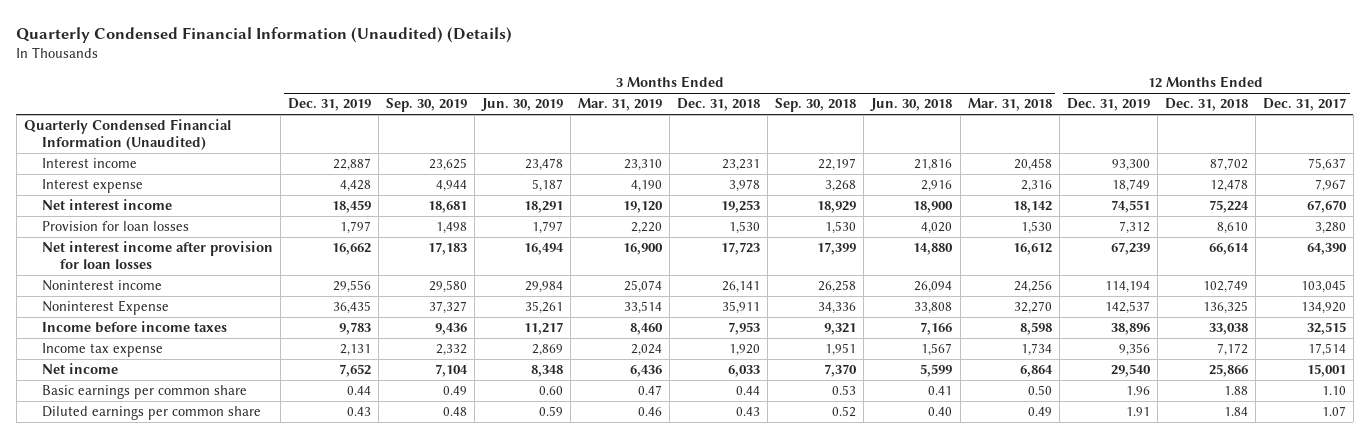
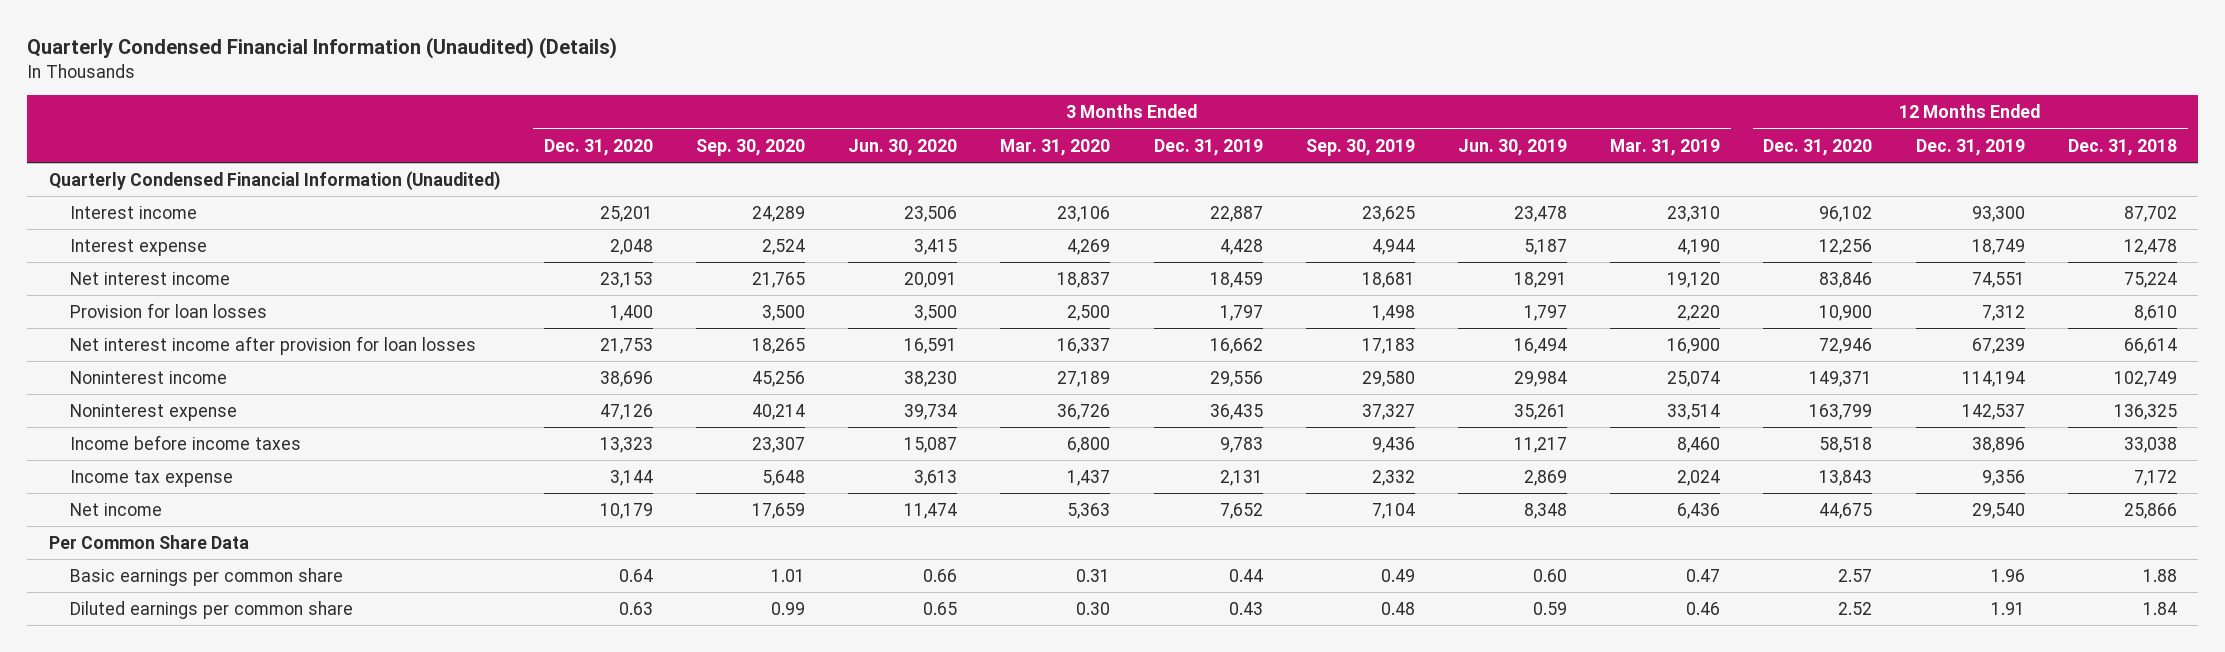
- | 3 Months Ended Dec. 31, 2019 | 3 Months Ended Sep. 30, 2019 | 3 Months Ended Jun. 30, 2019 | 3 Months Ended Mar. 31, 2019 | 3 Months Ended Dec. 31, 2018 | 3 Months Ended Sep. 30, 2018 | 3 Months Ended Jun. 30, 2018 | 3 Months Ended Mar. 31, 2018 | 12 Months Ended Dec. 31, 2019 | 12 Months Ended Dec. 31, 2018 | 12 Months Ended Dec. 31, 2017
+ | 3 Months Ended Dec. 31, 2020 | 3 Months Ended Sep. 30, 2020 | 3 Months Ended Jun. 30, 2020 | 3 Months Ended Mar. 31, 2020 | 3 Months Ended Dec. 31, 2019 | 3 Months Ended Sep. 30, 2019 | 3 Months Ended Jun. 30, 2019 | 3 Months Ended Mar. 31, 2019 | 12 Months Ended Dec. 31, 2020 | 12 Months Ended Dec. 31, 2019 | 12 Months Ended Dec. 31, 2018
- Noninterest Expense | 36,435 | 37,327 | 35,261 | 33,514 | 35,911 | 34,336 | 33,808 | 32,270 | 142,537 | 136,325 | 134,920
+ Noninterest expense | 47,126 | 40,214 | 39,734 | 36,726 | 36,435 | 37,327 | 35,261 | 33,514 | 163,799 | 142,537 | 136,325
+ Per Common Share Data

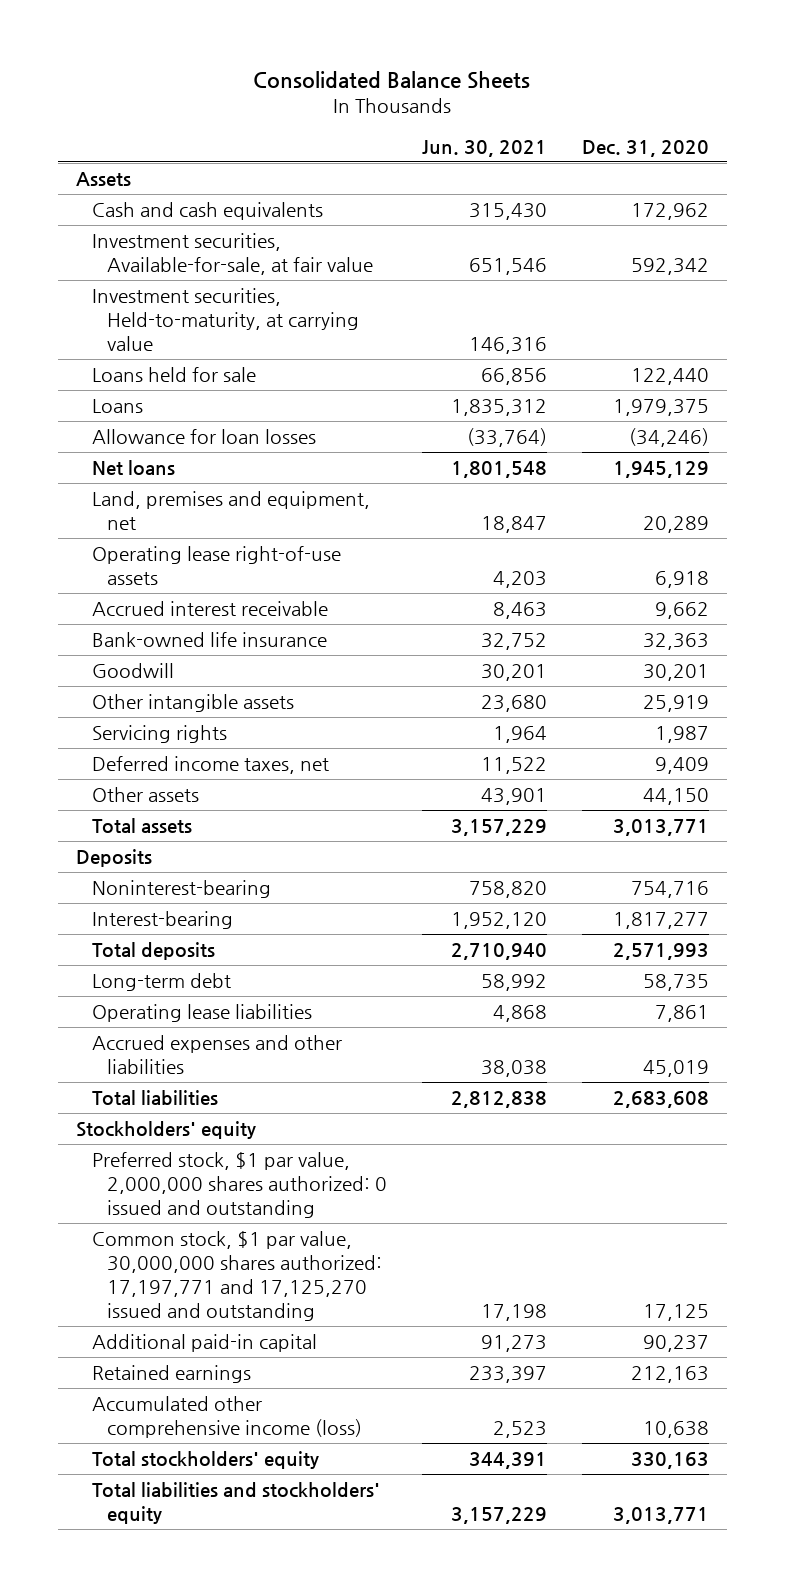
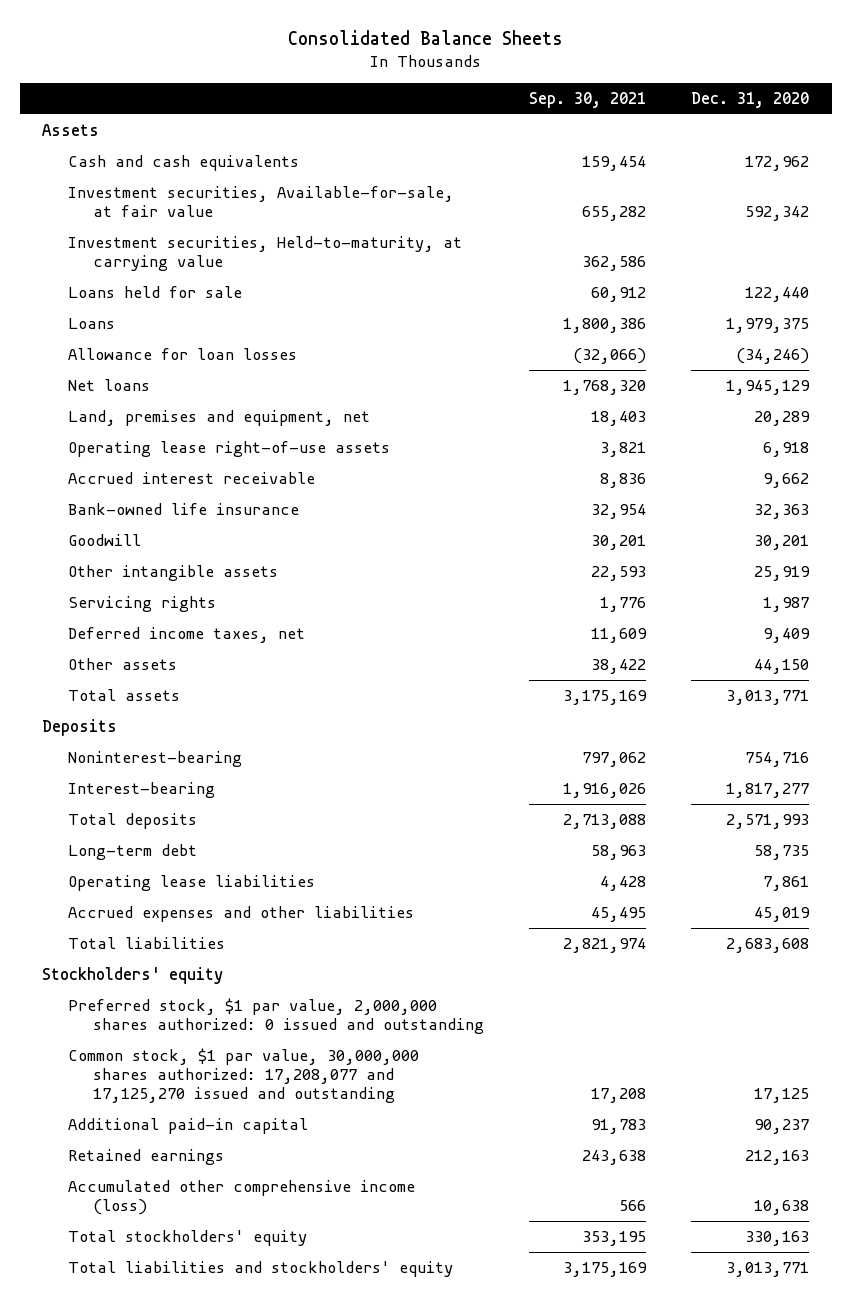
- | Jun. 30, 2021 | Dec. 31, 2020
+ | Sep. 30, 2021 | Dec. 31, 2020
- Common stock, $1 par value, 30,000,000 shares authorized: 17,197,771 and 17,125,270 issued and outstanding | 17,198 | 17,125
+ Common stock, $1 par value, 30,000,000 shares authorized: 17,208,077 and 17,125,270 issued and outstanding | 17,208 | 17,125

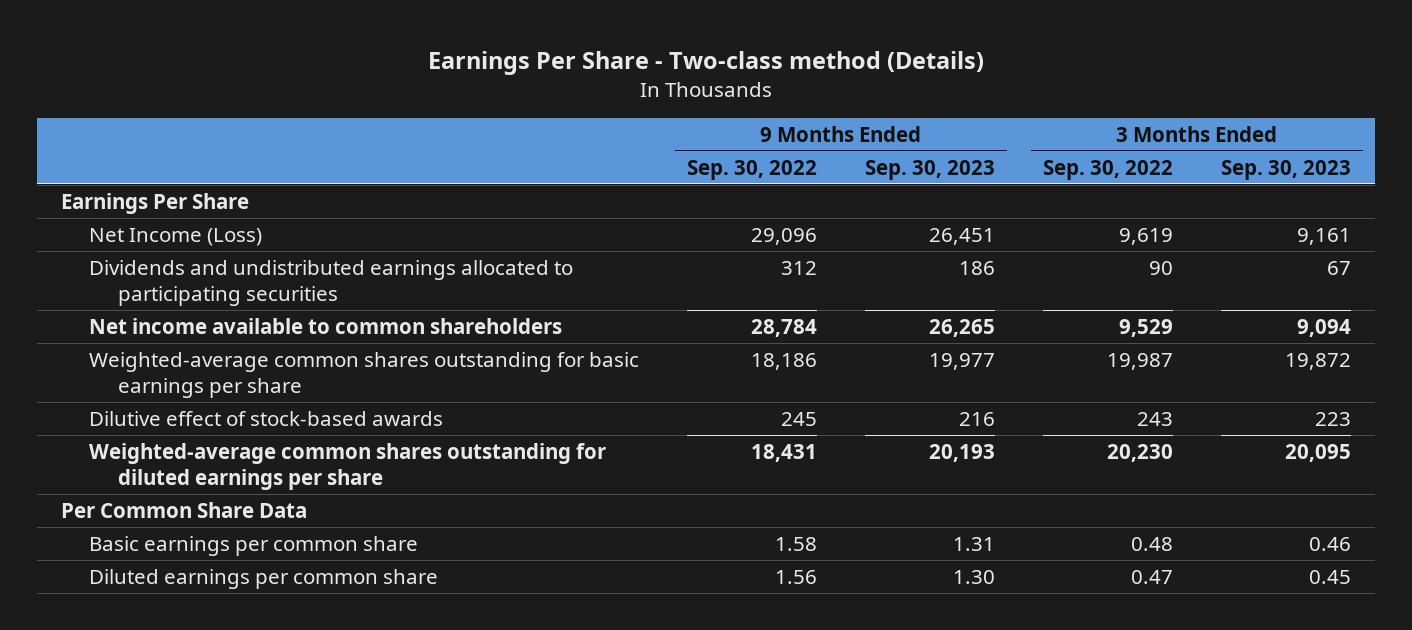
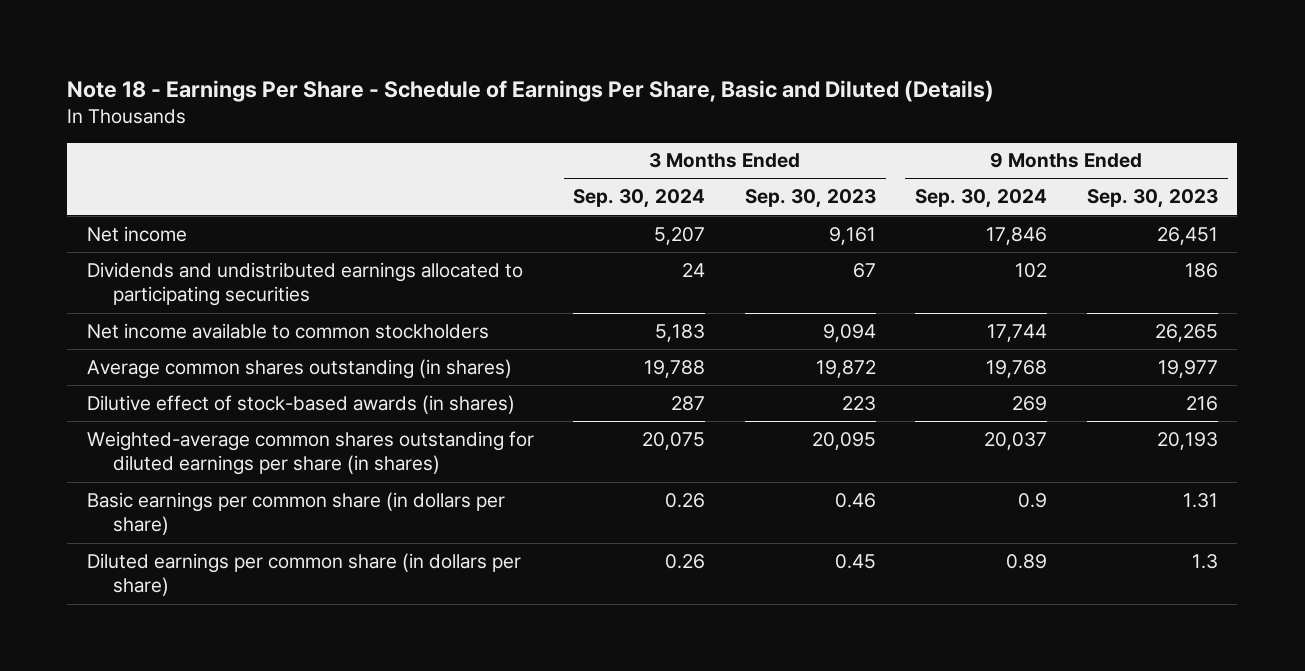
- Earnings Per Share - Two-class method (Details)
+ Note 18 - Earnings Per Share - Schedule of Earnings Per Share, Basic and Diluted (Details)
- | 9 Months Ended Sep. 30, 2022 | 9 Months Ended Sep. 30, 2023 | 3 Months Ended Sep. 30, 2022 | 3 Months Ended Sep. 30, 2023
+ | 3 Months Ended Sep. 30, 2024 | 3 Months Ended Sep. 30, 2023 | 9 Months Ended Sep. 30, 2024 | 9 Months Ended Sep. 30, 2023
- Earnings Per Share
- Net Income (Loss) | 29,096 | 26,451 | 9,619 | 9,161
+ Net income | 5,207 | 9,161 | 17,846 | 26,451
- Net income available to common shareholders | 28,784 | 26,265 | 9,529 | 9,094
- Weighted-average common shares outstanding for basic earnings per share | 18,186 | 19,977 | 19,987 | 19,872
- Dilutive effect of stock-based awards | 245 | 216 | 243 | 223
- Weighted-average common shares outstanding for diluted earnings per share | 18,431 | 20,193 | 20,230 | 20,095
- Per Common Share Data
- Basic earnings per common share | 1.58 | 1.31 | 0.48 | 0.46
- Diluted earnings per common share | 1.56 | 1.30 | 0.47 | 0.45
+ Net income available to common stockholders | 5,183 | 9,094 | 17,744 | 26,265
+ Average common shares outstanding (in shares) | 19,788 | 19,872 | 19,768 | 19,977
+ Dilutive effect of stock-based awards (in shares) | 287 | 223 | 269 | 216
+ Weighted-average common shares outstanding for diluted earnings per share (in shares) | 20,075 | 20,095 | 20,037 | 20,193
+ Basic earnings per common share (in dollars per share) | 0.26 | 0.46 | 0.9 | 1.31
+ Diluted earnings per common share (in dollars per share) | 0.26 | 0.45 | 0.89 | 1.3

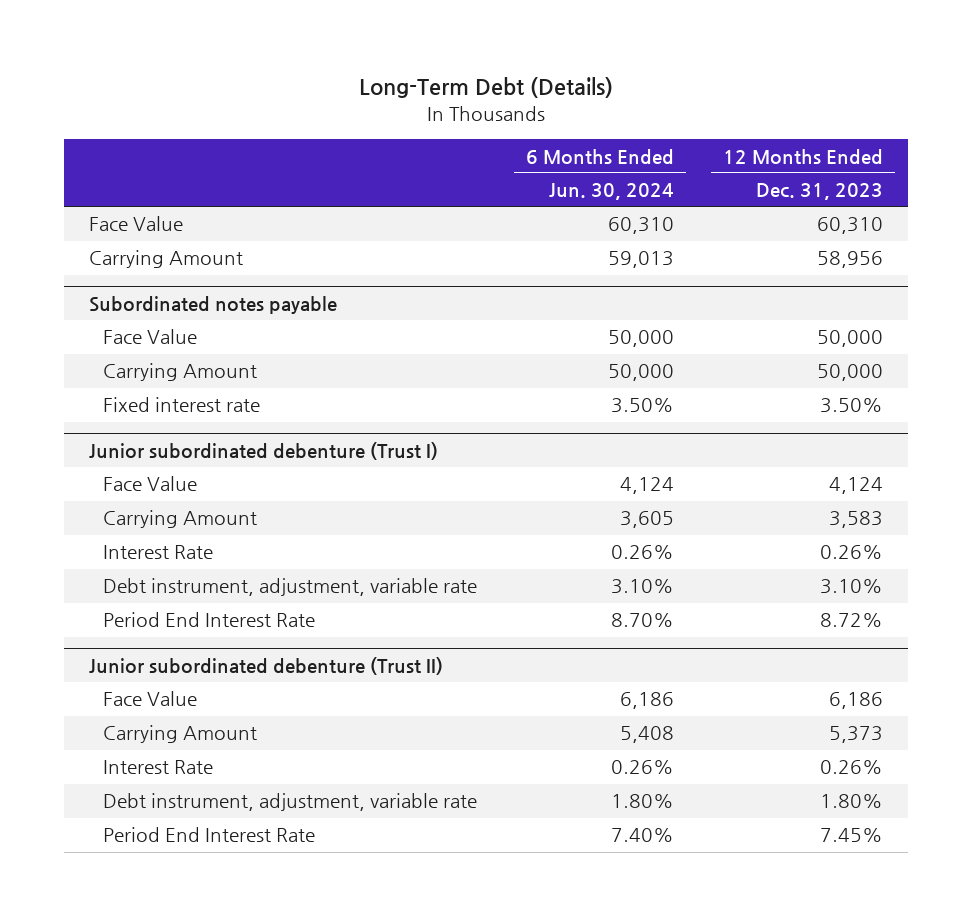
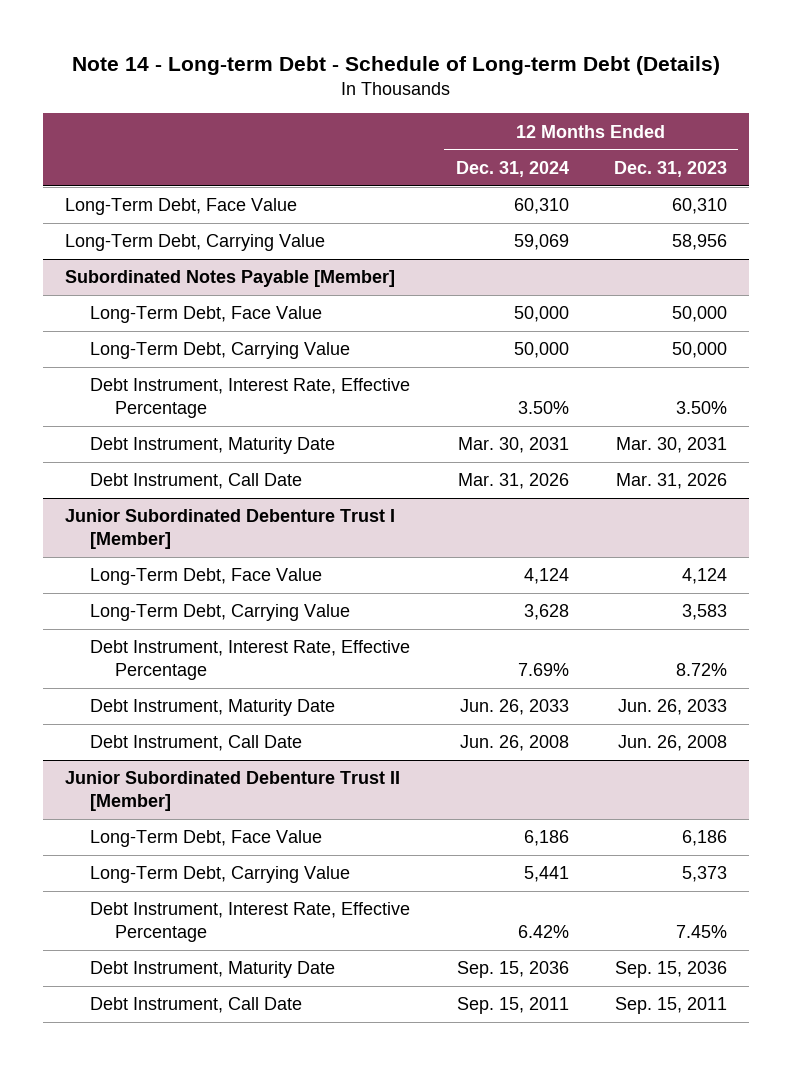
- Long-Term Debt (Details)
+ Note 14 - Long-term Debt - Schedule of Long-term Debt (Details)
- | 6 Months Ended Jun. 30, 2024 | 12 Months Ended Dec. 31, 2023
+ | 12 Months Ended Dec. 31, 2024 | 12 Months Ended Dec. 31, 2023
- Face Value | 60,310 | 60,310
- Carrying Amount | 59,013 | 58,956
- Subordinated notes payable
- Face Value | 50,000 | 50,000
- Carrying Amount | 50,000 | 50,000
- Fixed interest rate | 3.50% | 3.50%
- Junior subordinated debenture (Trust I)
- Face Value | 4,124 | 4,124
- Carrying Amount | 3,605 | 3,583
- Interest Rate | 0.26% | 0.26%
- Debt instrument, adjustment, variable rate | 3.10% | 3.10%
- Period End Interest Rate | 8.70% | 8.72%
- Junior subordinated debenture (Trust II)
- Face Value | 6,186 | 6,186
- Carrying Amount | 5,408 | 5,373
- Interest Rate | 0.26% | 0.26%
- Debt instrument, adjustment, variable rate | 1.80% | 1.80%
- Period End Interest Rate | 7.40% | 7.45%
+ Long-Term Debt, Face Value | 60,310 | 60,310
+ Long-Term Debt, Carrying Value | 59,069 | 58,956
+ Subordinated Notes Payable [Member]
+ Long-Term Debt, Face Value | 50,000 | 50,000
+ Long-Term Debt, Carrying Value | 50,000 | 50,000
+ Debt Instrument, Interest Rate, Effective Percentage | 3.50% | 3.50%
+ Debt Instrument, Maturity Date | Mar. 30, 2031 | Mar. 30, 2031
+ Debt Instrument, Call Date | Mar. 31, 2026 | Mar. 31, 2026
+ Junior Subordinated Debenture Trust I [Member]
+ Long-Term Debt, Face Value | 4,124 | 4,124
+ Long-Term Debt, Carrying Value | 3,628 | 3,583
+ Debt Instrument, Interest Rate, Effective Percentage | 7.69% | 8.72%
+ Debt Instrument, Maturity Date | Jun. 26, 2033 | Jun. 26, 2033
+ Debt Instrument, Call Date | Jun. 26, 2008 | Jun. 26, 2008
+ Junior Subordinated Debenture Trust II [Member]
+ Long-Term Debt, Face Value | 6,186 | 6,186
+ Long-Term Debt, Carrying Value | 5,441 | 5,373
+ Debt Instrument, Interest Rate, Effective Percentage | 6.42% | 7.45%
+ Debt Instrument, Maturity Date | Sep. 15, 2036 | Sep. 15, 2036
+ Debt Instrument, Call Date | Sep. 15, 2011 | Sep. 15, 2011

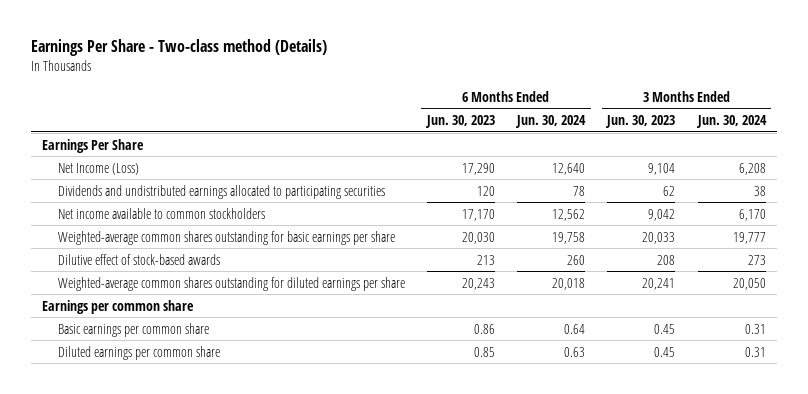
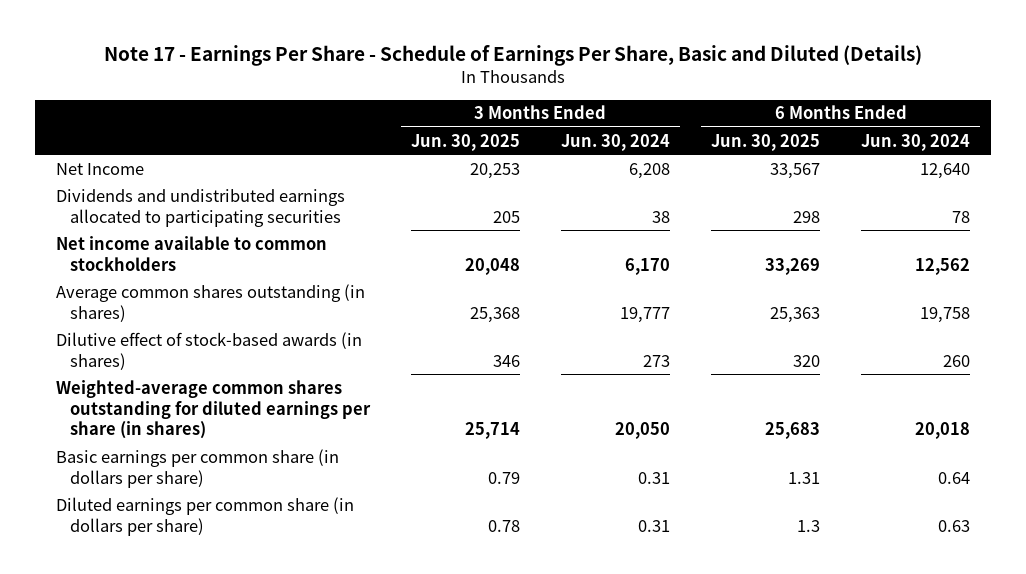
- Earnings Per Share - Two-class method (Details)
+ Note 17 - Earnings Per Share - Schedule of Earnings Per Share, Basic and Diluted (Details)
- | 6 Months Ended Jun. 30, 2023 | 6 Months Ended Jun. 30, 2024 | 3 Months Ended Jun. 30, 2023 | 3 Months Ended Jun. 30, 2024
+ | 3 Months Ended Jun. 30, 2025 | 3 Months Ended Jun. 30, 2024 | 6 Months Ended Jun. 30, 2025 | 6 Months Ended Jun. 30, 2024
- Earnings Per Share
- Net Income (Loss) | 17,290 | 12,640 | 9,104 | 6,208
+ Net Income | 20,253 | 6,208 | 33,567 | 12,640
- Weighted-average common shares outstanding for basic earnings per share | 20,030 | 19,758 | 20,033 | 19,777
- Dilutive effect of stock-based awards | 213 | 260 | 208 | 273
- Weighted-average common shares outstanding for diluted earnings per share | 20,243 | 20,018 | 20,241 | 20,050
- Earnings per common share
- Basic earnings per common share | 0.86 | 0.64 | 0.45 | 0.31
- Diluted earnings per common share | 0.85 | 0.63 | 0.45 | 0.31
+ Average common shares outstanding (in shares) | 25,368 | 19,777 | 25,363 | 19,758
+ Dilutive effect of stock-based awards (in shares) | 346 | 273 | 320 | 260
+ Weighted-average common shares outstanding for diluted earnings per share (in shares) | 25,714 | 20,050 | 25,683 | 20,018
+ Basic earnings per common share (in dollars per share) | 0.79 | 0.31 | 1.31 | 0.64
+ Diluted earnings per common share (in dollars per share) | 0.78 | 0.31 | 1.3 | 0.63

